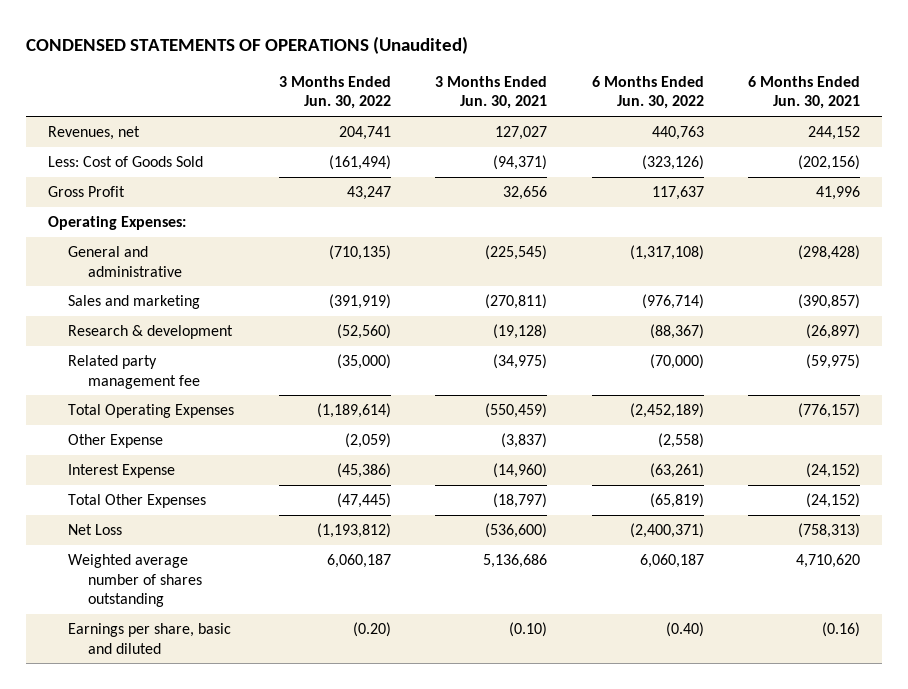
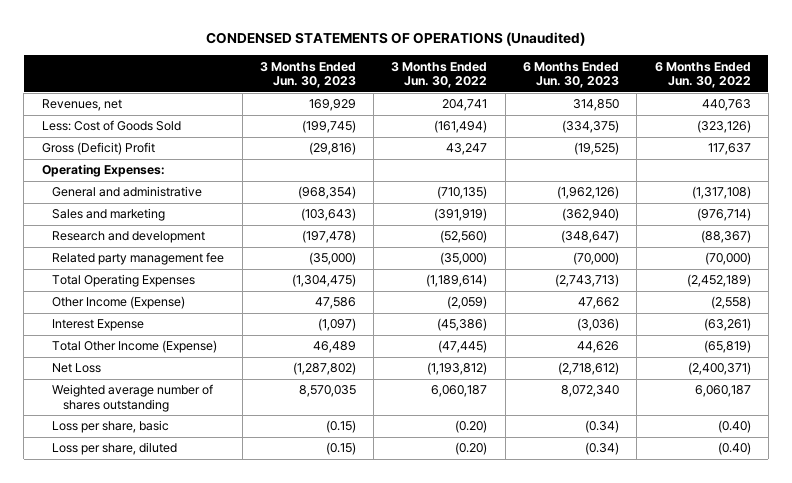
- | 3 Months Ended Jun. 30, 2022 | 3 Months Ended Jun. 30, 2021 | 6 Months Ended Jun. 30, 2022 | 6 Months Ended Jun. 30, 2021
+ | 3 Months Ended Jun. 30, 2023 | 3 Months Ended Jun. 30, 2022 | 6 Months Ended Jun. 30, 2023 | 6 Months Ended Jun. 30, 2022
- Gross Profit | 43,247 | 32,656 | 117,637 | 41,996
+ Gross (Deficit) Profit | (29,816) | 43,247 | (19,525) | 117,637
- Research & development | (52,560) | (19,128) | (88,367) | (26,897)
+ Research and development | (197,478) | (52,560) | (348,647) | (88,367)
- Other Expense | (2,059) | (3,837) | (2,558) |
+ Other Income (Expense) | 47,586 | (2,059) | 47,662 | (2,558)
- Total Other Expenses | (47,445) | (18,797) | (65,819) | (24,152)
+ Total Other Income (Expense) | 46,489 | (47,445) | 44,626 | (65,819)
- Earnings per share, basic and diluted | (0.20) | (0.10) | (0.40) | (0.16)
+ Loss per share, basic | (0.15) | (0.20) | (0.34) | (0.40)
+ Loss per share, diluted | (0.15) | (0.20) | (0.34) | (0.40)

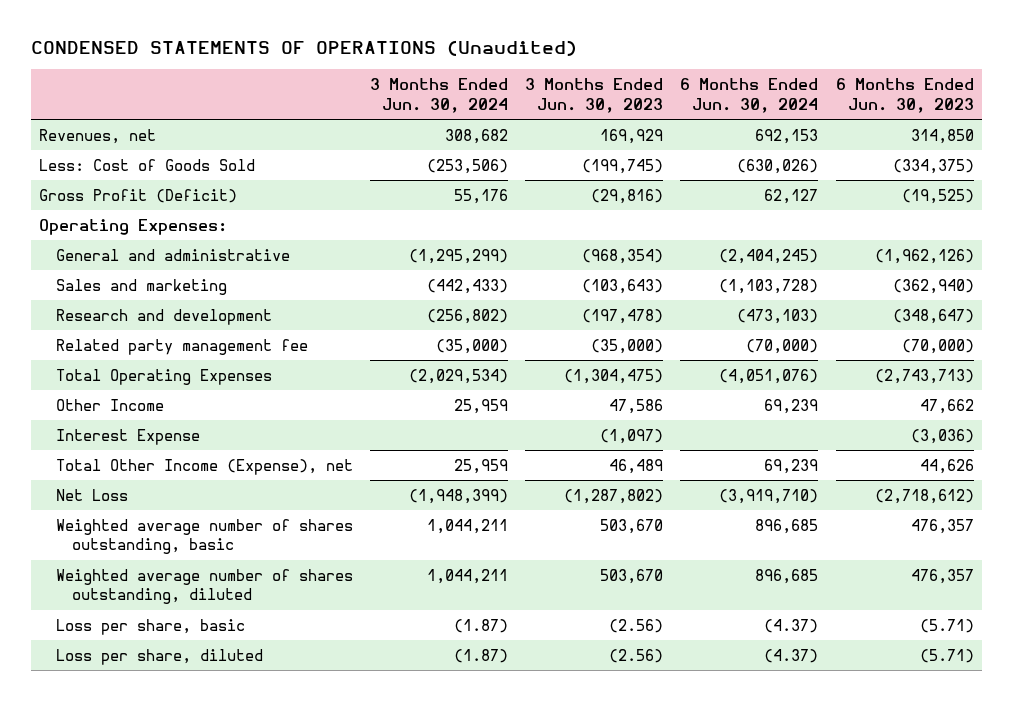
- | 3 Months Ended Jun. 30, 2023 | 3 Months Ended Jun. 30, 2022 | 6 Months Ended Jun. 30, 2023 | 6 Months Ended Jun. 30, 2022
+ | 3 Months Ended Jun. 30, 2024 | 3 Months Ended Jun. 30, 2023 | 6 Months Ended Jun. 30, 2024 | 6 Months Ended Jun. 30, 2023
- Gross (Deficit) Profit | (29,816) | 43,247 | (19,525) | 117,637
+ Gross Profit (Deficit) | 55,176 | (29,816) | 62,127 | (19,525)
- Other Income (Expense) | 47,586 | (2,059) | 47,662 | (2,558)
+ Other Income | 25,959 | 47,586 | 69,239 | 47,662
- Total Other Income (Expense) | 46,489 | (47,445) | 44,626 | (65,819)
+ Total Other Income (Expense), net | 25,959 | 46,489 | 69,239 | 44,626
- Weighted average number of shares outstanding | 8,570,035 | 6,060,187 | 8,072,340 | 6,060,187
- Loss per share, basic | (0.15) | (0.20) | (0.34) | (0.40)
- Loss per share, diluted | (0.15) | (0.20) | (0.34) | (0.40)
+ Weighted average number of shares outstanding, basic | 1,044,211 | 503,670 | 896,685 | 476,357
+ Weighted average number of shares outstanding, diluted | 1,044,211 | 503,670 | 896,685 | 476,357
+ Loss per share, basic | (1.87) | (2.56) | (4.37) | (5.71)
+ Loss per share, diluted | (1.87) | (2.56) | (4.37) | (5.71)

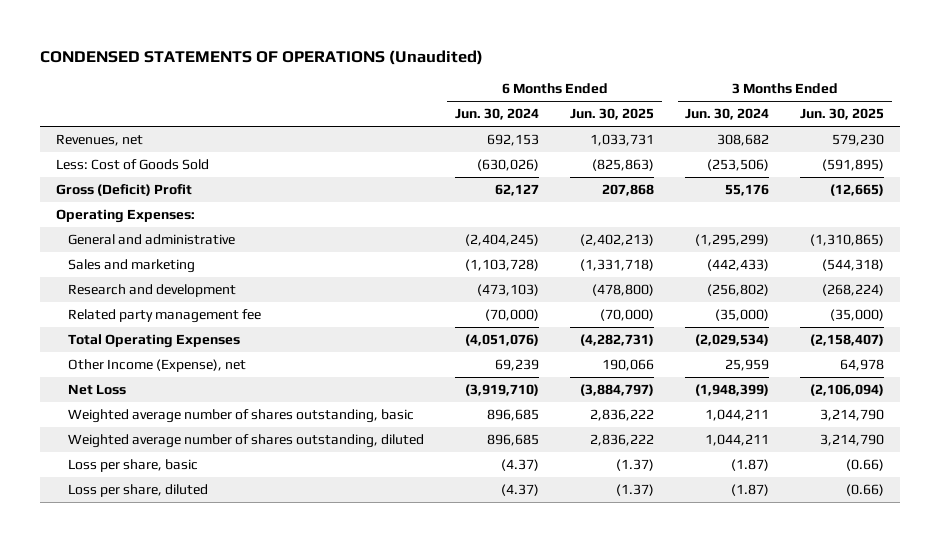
- | 3 Months Ended Jun. 30, 2024 | 3 Months Ended Jun. 30, 2023 | 6 Months Ended Jun. 30, 2024 | 6 Months Ended Jun. 30, 2023
+ | 6 Months Ended Jun. 30, 2024 | 6 Months Ended Jun. 30, 2025 | 3 Months Ended Jun. 30, 2024 | 3 Months Ended Jun. 30, 2025
- Gross Profit (Deficit) | 55,176 | (29,816) | 62,127 | (19,525)
+ Gross (Deficit) Profit | 62,127 | 207,868 | 55,176 | (12,665)
- Other Income | 25,959 | 47,586 | 69,239 | 47,662
- Interest Expense | | (1,097) | | (3,036)
- Total Other Income (Expense), net | 25,959 | 46,489 | 69,239 | 44,626
+ Other Income (Expense), net | 69,239 | 190,066 | 25,959 | 64,978

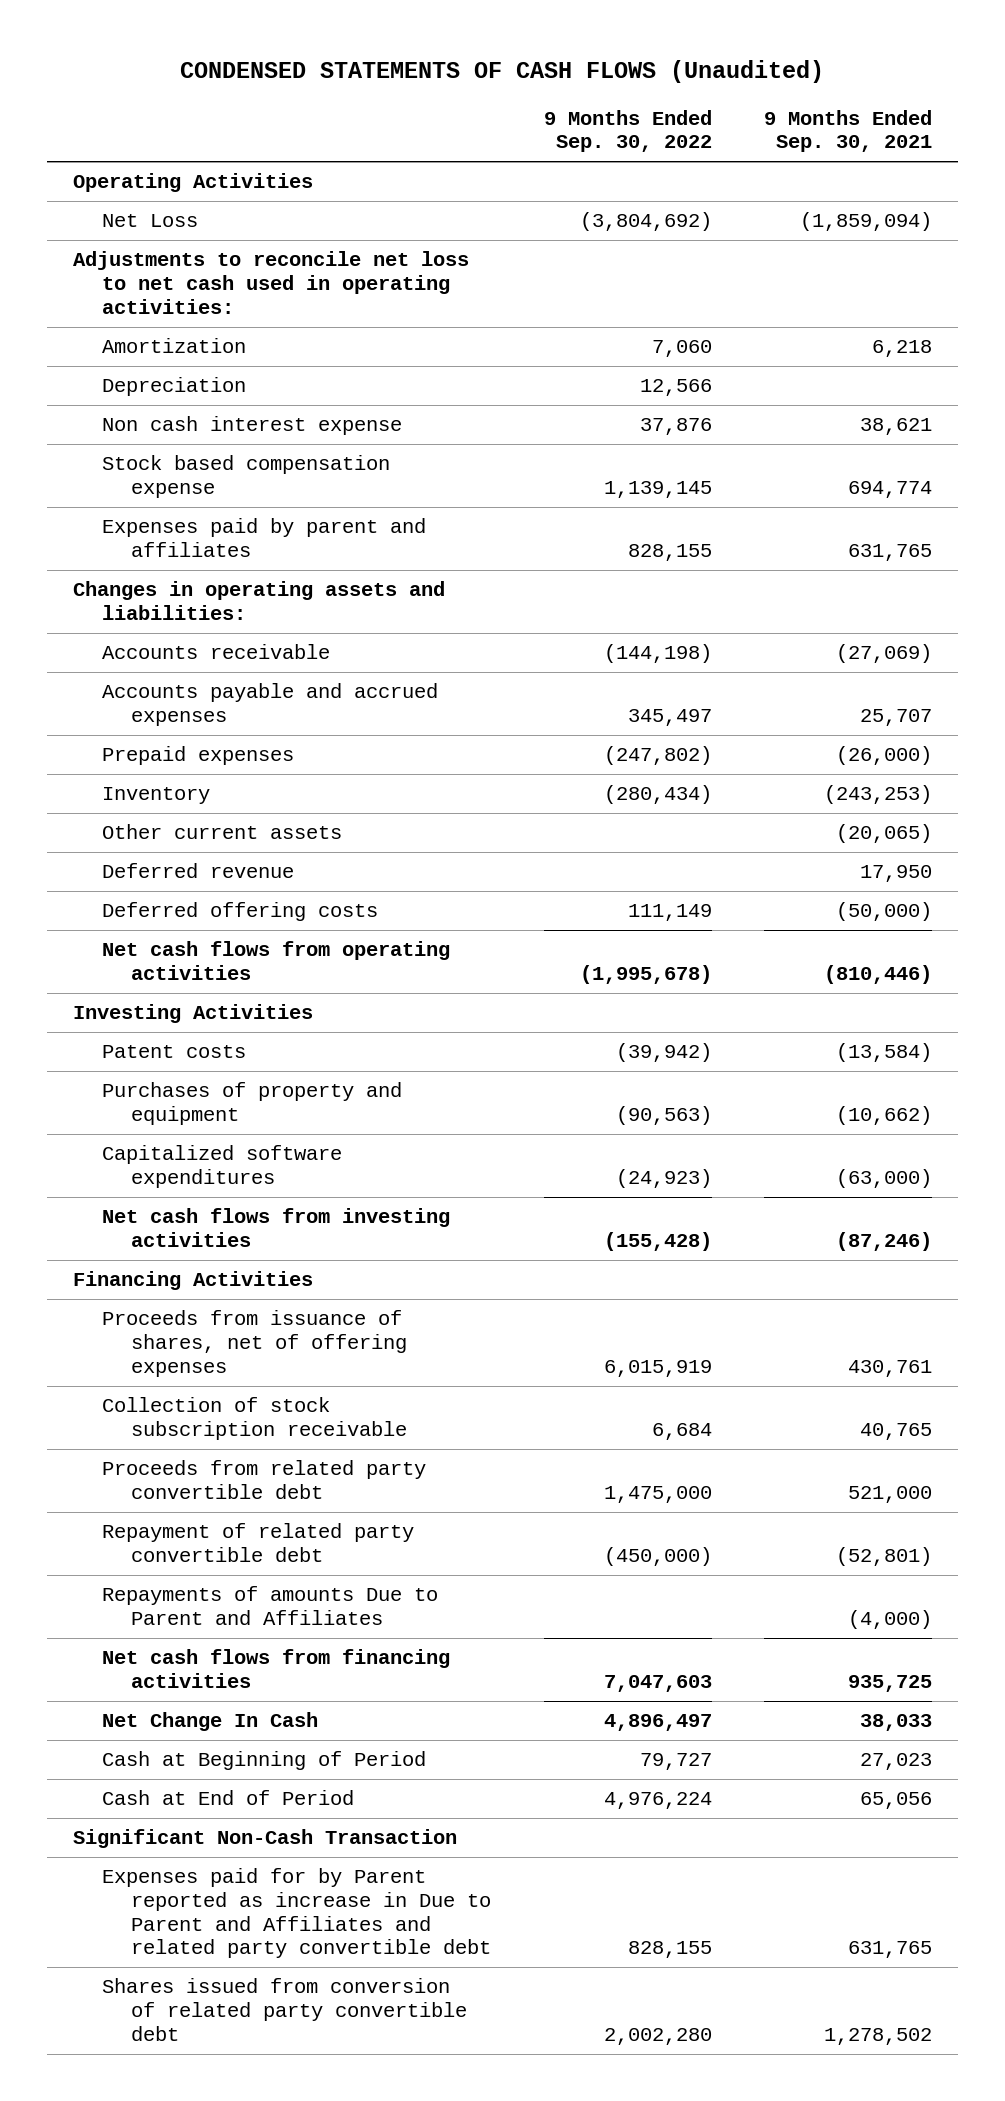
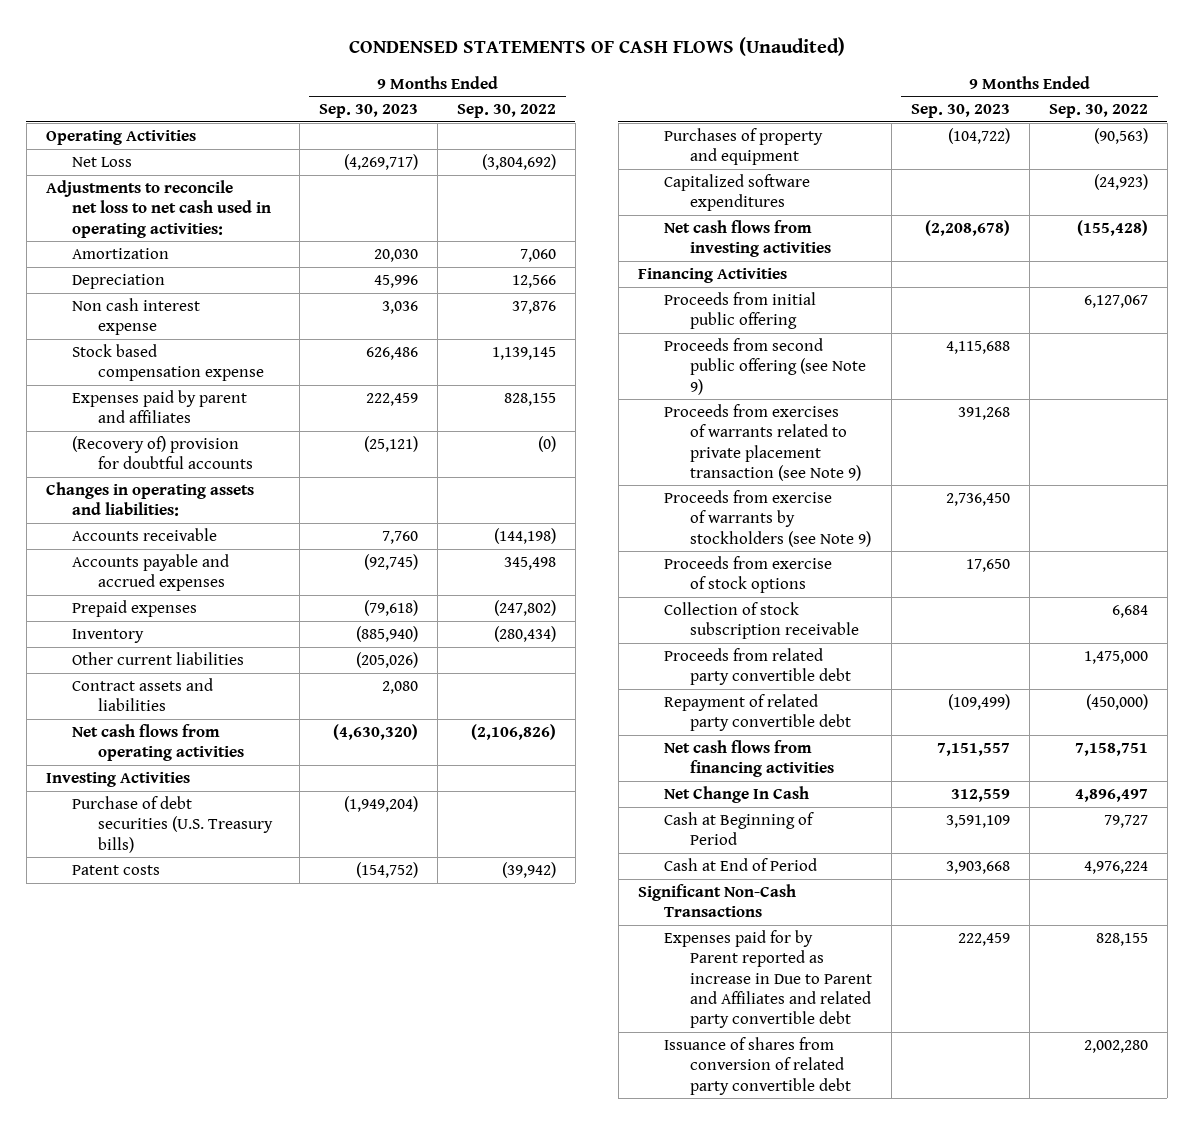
- | 9 Months Ended Sep. 30, 2022 | 9 Months Ended Sep. 30, 2021
+ | 9 Months Ended Sep. 30, 2023 | 9 Months Ended Sep. 30, 2022
+ (Recovery of) provision for doubtful accounts | (25,121) | (0)
- Accounts payable and accrued expenses | 345,497 | 25,707
+ Accounts payable and accrued expenses | (92,745) | 345,498
- Other current assets | | (20,065)
- Deferred revenue | | 17,950
- Deferred offering costs | 111,149 | (50,000)
- Net cash flows from operating activities | (1,995,678) | (810,446)
+ Other current liabilities | (205,026) |
+ Contract assets and liabilities | 2,080 |
+ Net cash flows from operating activities | (4,630,320) | (2,106,826)
+ Purchase of debt securities (U.S. Treasury bills) | (1,949,204) |
- Proceeds from issuance of shares, net of offering expenses | 6,015,919 | 430,761
+ Proceeds from initial public offering | | 6,127,067
+ Proceeds from second public offering (see Note 9) | 4,115,688 |
+ Proceeds from exercises of warrants related to private placement transaction (see Note 9) | 391,268 |
+ Proceeds from exercise of warrants by stockholders (see Note 9) | 2,736,450 |
+ Proceeds from exercise of stock options | 17,650 |
- Repayments of amounts Due to Parent and Affiliates | | (4,000)
- Net cash flows from financing activities | 7,047,603 | 935,725
+ Net cash flows from financing activities | 7,151,557 | 7,158,751
- Significant Non-Cash Transaction
+ Significant Non-Cash Transactions
- Shares issued from conversion of related party convertible debt | 2,002,280 | 1,278,502
+ Issuance of shares from conversion of related party convertible debt | | 2,002,280

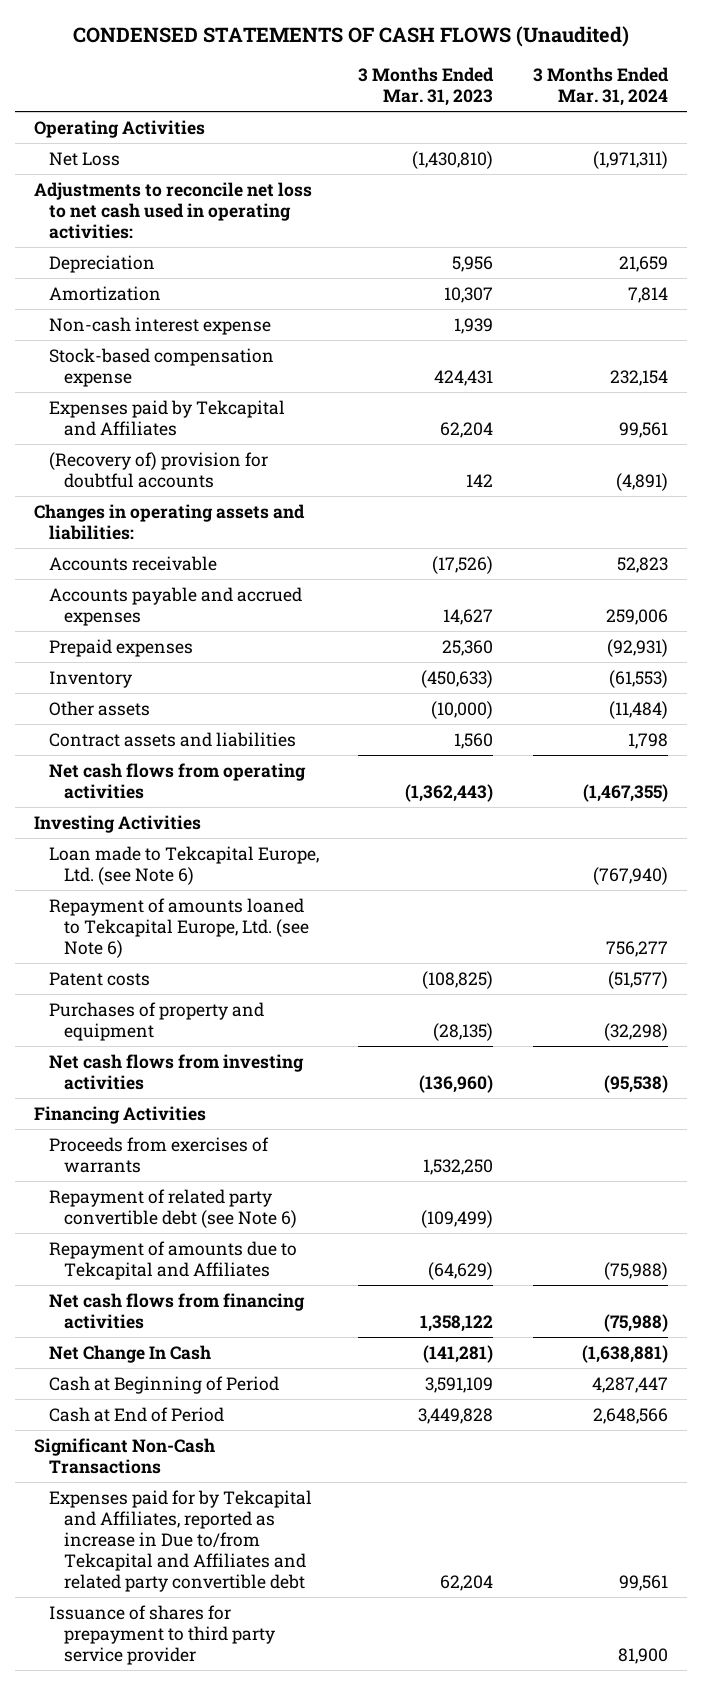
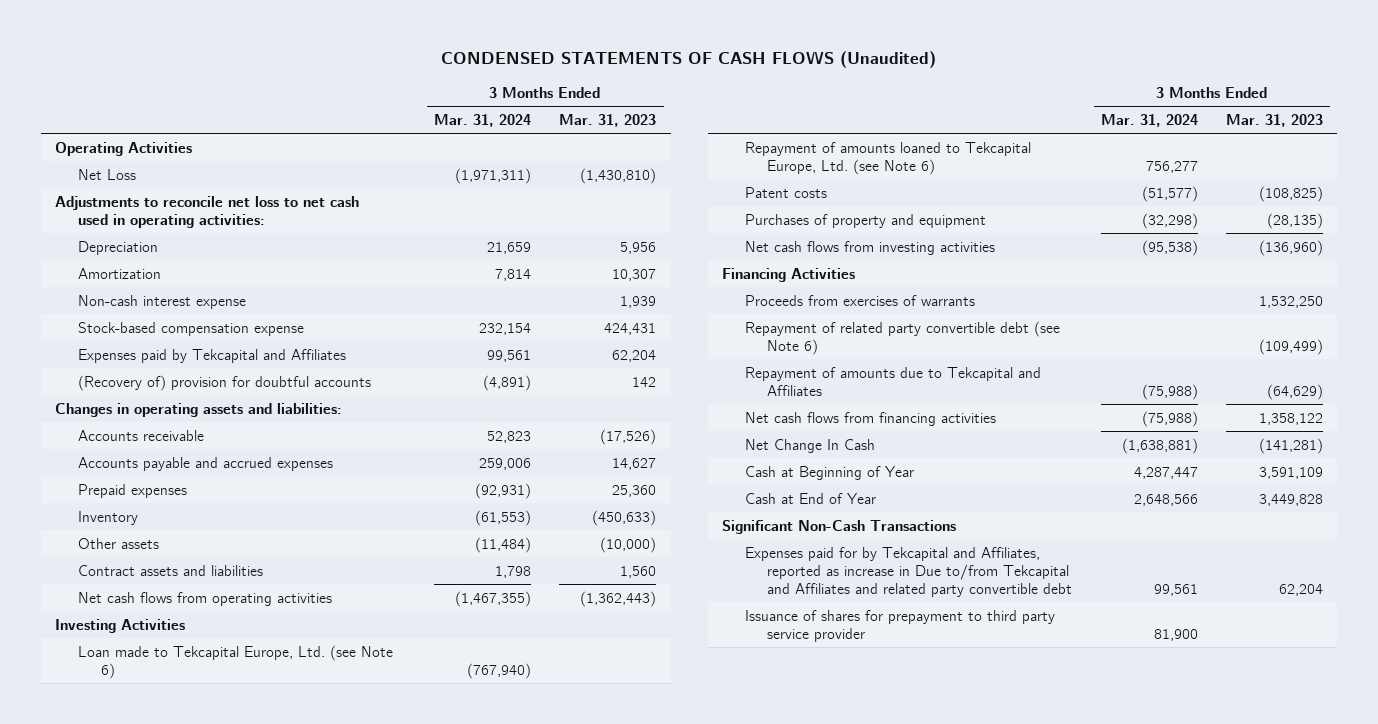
- | 3 Months Ended Mar. 31, 2023 | 3 Months Ended Mar. 31, 2024
+ | 3 Months Ended Mar. 31, 2024 | 3 Months Ended Mar. 31, 2023
- Cash at Beginning of Period | 3,591,109 | 4,287,447
- Cash at End of Period | 3,449,828 | 2,648,566
+ Cash at Beginning of Year | 4,287,447 | 3,591,109
+ Cash at End of Year | 2,648,566 | 3,449,828

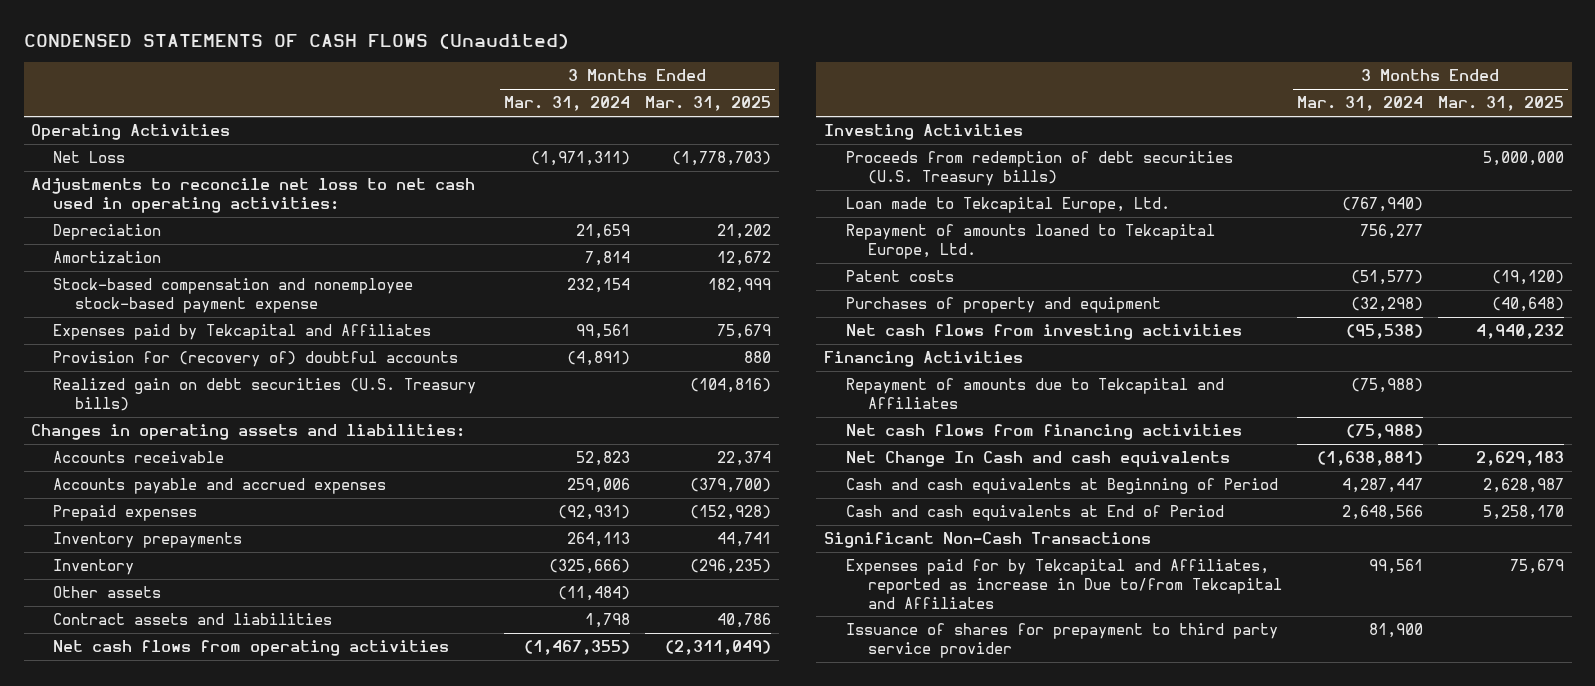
- | 3 Months Ended Mar. 31, 2024 | 3 Months Ended Mar. 31, 2023
+ | 3 Months Ended Mar. 31, 2024 | 3 Months Ended Mar. 31, 2025
- Non-cash interest expense | | 1,939
- Stock-based compensation expense | 232,154 | 424,431
+ Stock-based compensation and nonemployee stock-based payment expense | 232,154 | 182,999
- (Recovery of) provision for doubtful accounts | (4,891) | 142
+ Provision for (recovery of) doubtful accounts | (4,891) | 880
+ Realized gain on debt securities (U.S. Treasury bills) | | (104,816)
- Inventory | (61,553) | (450,633)
+ Inventory prepayments | 264,113 | 44,741
+ Inventory | (325,666) | (296,235)
- Loan made to Tekcapital Europe, Ltd. (see Note 6) | (767,940) |
- Repayment of amounts loaned to Tekcapital Europe, Ltd. (see Note 6) | 756,277 |
+ Proceeds from redemption of debt securities (U.S. Treasury bills) | | 5,000,000
+ Loan made to Tekcapital Europe, Ltd. | (767,940) |
+ Repayment of amounts loaned to Tekcapital Europe, Ltd. | 756,277 |
- Proceeds from exercises of warrants | | 1,532,250
- Repayment of related party convertible debt (see Note 6) | | (109,499)
- Net Change In Cash | (1,638,881) | (141,281)
- Cash at Beginning of Year | 4,287,447 | 3,591,109
- Cash at End of Year | 2,648,566 | 3,449,828
+ Net Change In Cash and cash equivalents | (1,638,881) | 2,629,183
+ Cash and cash equivalents at Beginning of Period | 4,287,447 | 2,628,987
+ Cash and cash equivalents at End of Period | 2,648,566 | 5,258,170
- Expenses paid for by Tekcapital and Affiliates, reported as increase in Due to/from Tekcapital and Affiliates and related party convertible debt | 99,561 | 62,204
+ Expenses paid for by Tekcapital and Affiliates, reported as increase in Due to/from Tekcapital and Affiliates | 99,561 | 75,679

